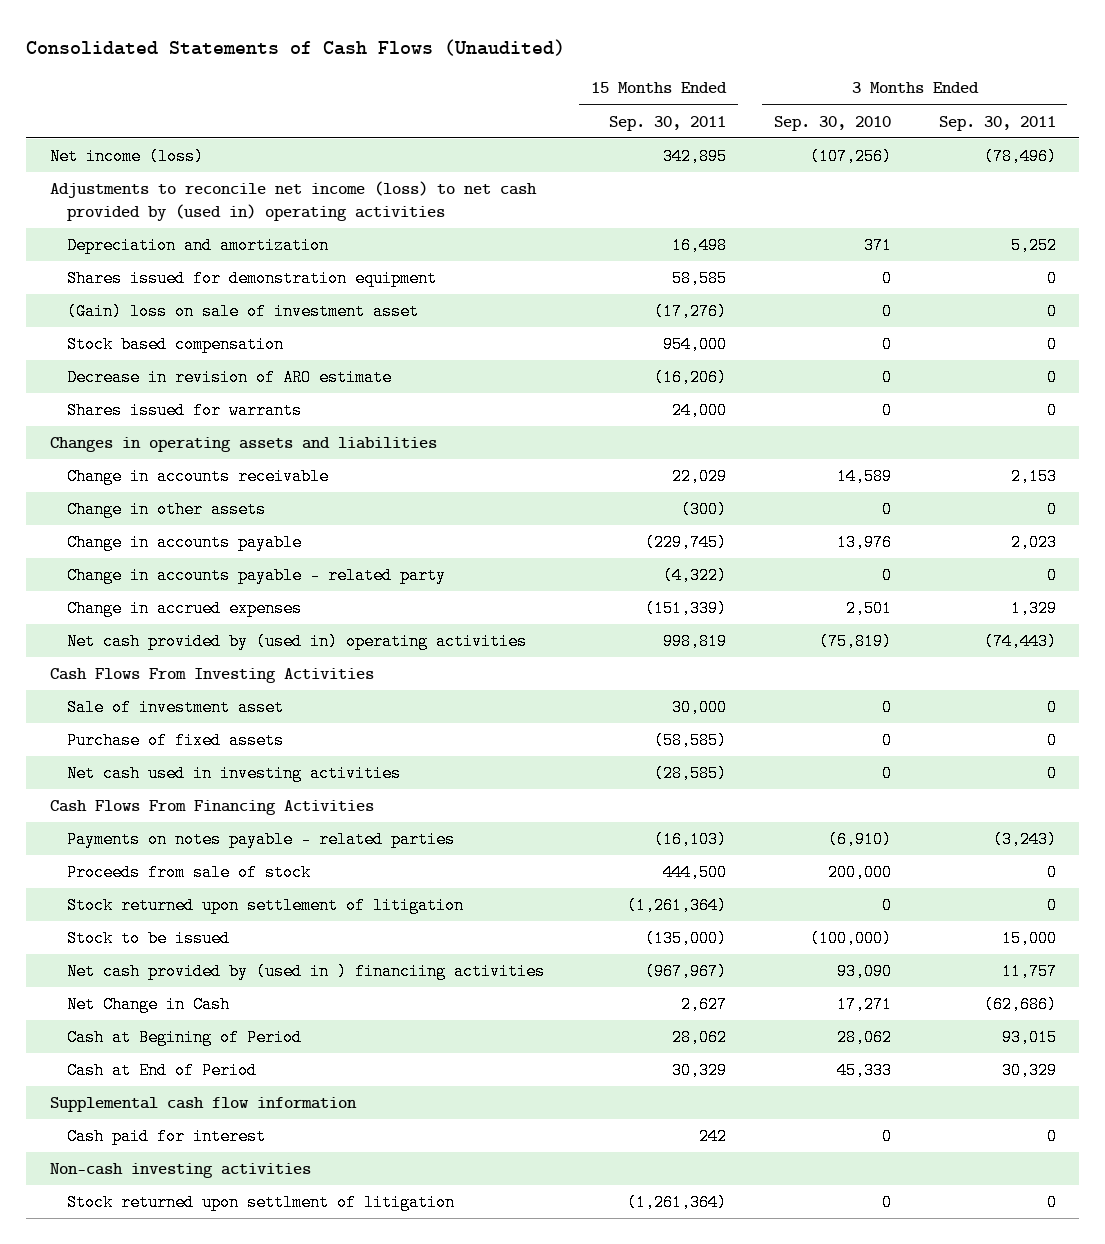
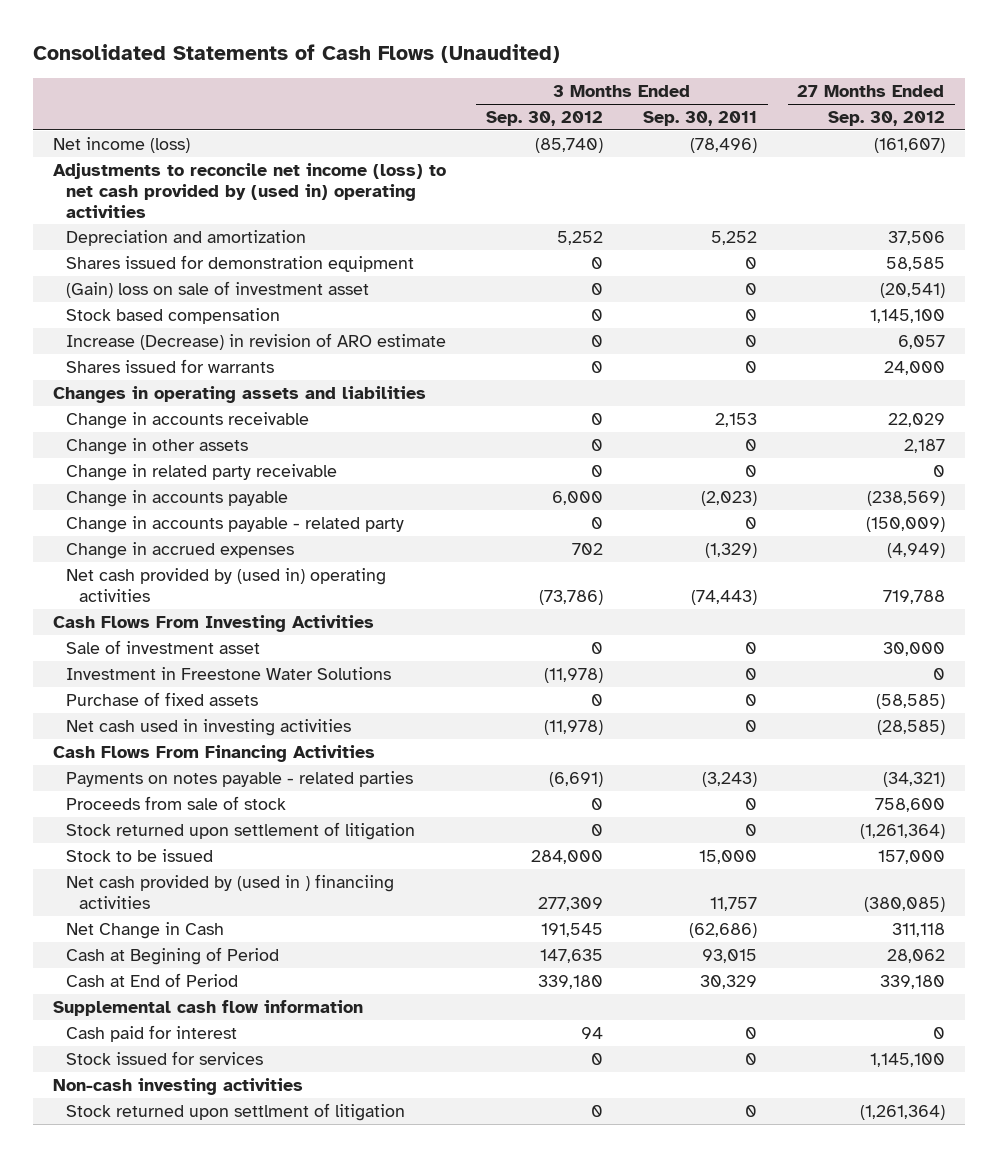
- | 15 Months Ended Sep. 30, 2011 | 3 Months Ended Sep. 30, 2010 | 3 Months Ended Sep. 30, 2011
+ | 3 Months Ended Sep. 30, 2012 | 3 Months Ended Sep. 30, 2011 | 27 Months Ended Sep. 30, 2012
- Decrease in revision of ARO estimate | (16,206) | 0 | 0
+ Increase (Decrease) in revision of ARO estimate | 0 | 0 | 6,057
- Change in accounts payable | (229,745) | 13,976 | 2,023
+ Change in related party receivable | 0 | 0 | 0
+ Change in accounts payable | 6,000 | (2,023) | (238,569)
- Change in accrued expenses | (151,339) | 2,501 | 1,329
+ Change in accrued expenses | 702 | (1,329) | (4,949)
+ Investment in Freestone Water Solutions | (11,978) | 0 | 0
+ Stock issued for services | 0 | 0 | 1,145,100

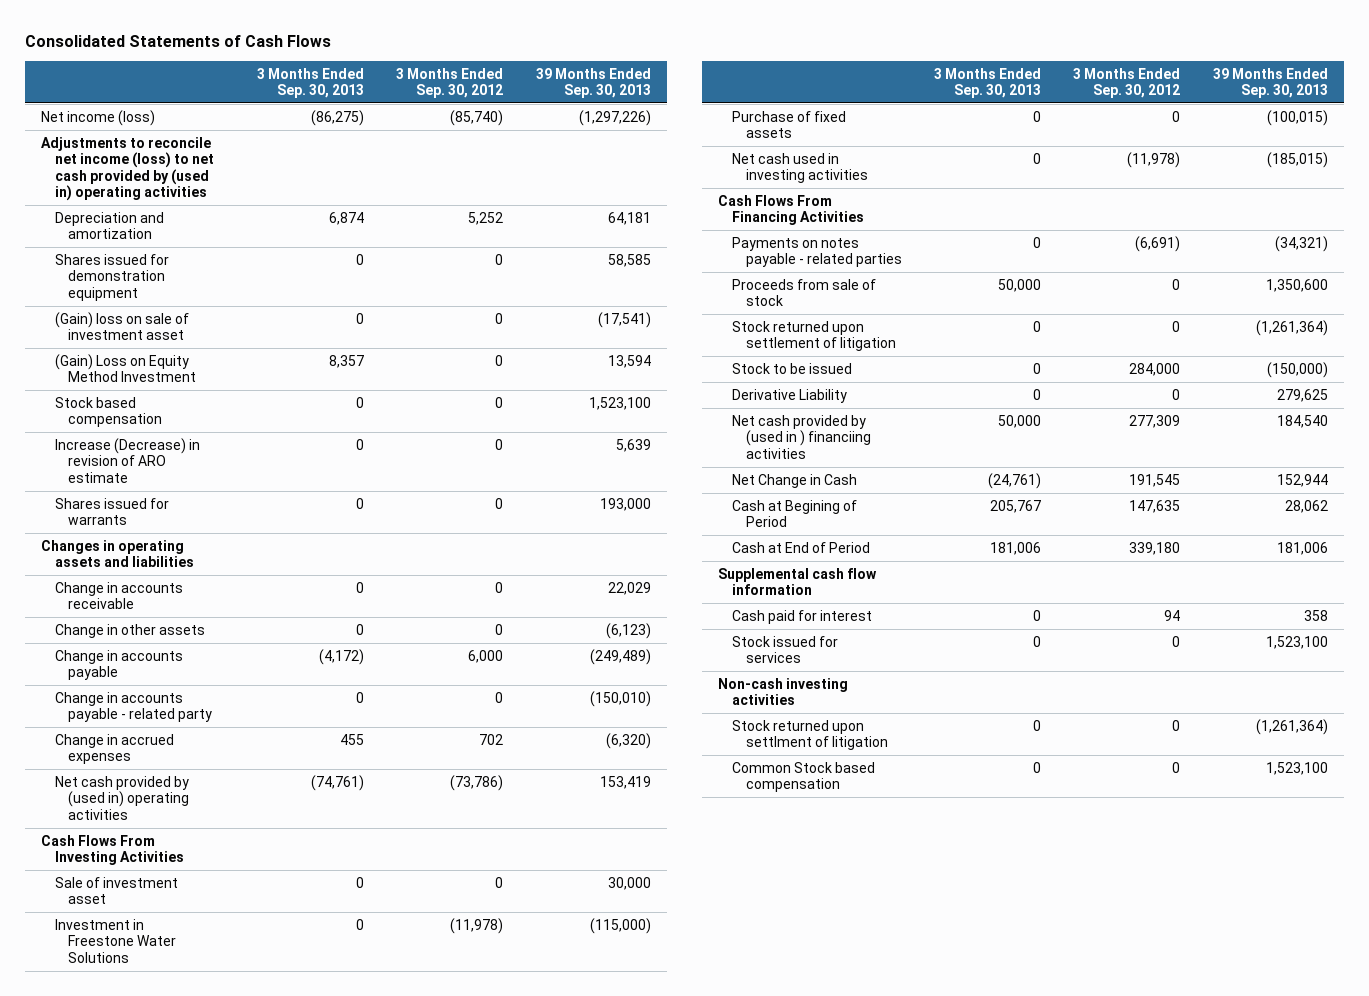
- Consolidated Statements of Cash Flows (Unaudited)
+ Consolidated Statements of Cash Flows
- | 3 Months Ended Sep. 30, 2012 | 3 Months Ended Sep. 30, 2011 | 27 Months Ended Sep. 30, 2012
+ | 3 Months Ended Sep. 30, 2013 | 3 Months Ended Sep. 30, 2012 | 39 Months Ended Sep. 30, 2013
+ (Gain) Loss on Equity Method Investment | 8,357 | 0 | 13,594
- Change in related party receivable | 0 | 0 | 0
+ Derivative Liability | 0 | 0 | 279,625
+ Common Stock based compensation | 0 | 0 | 1,523,100

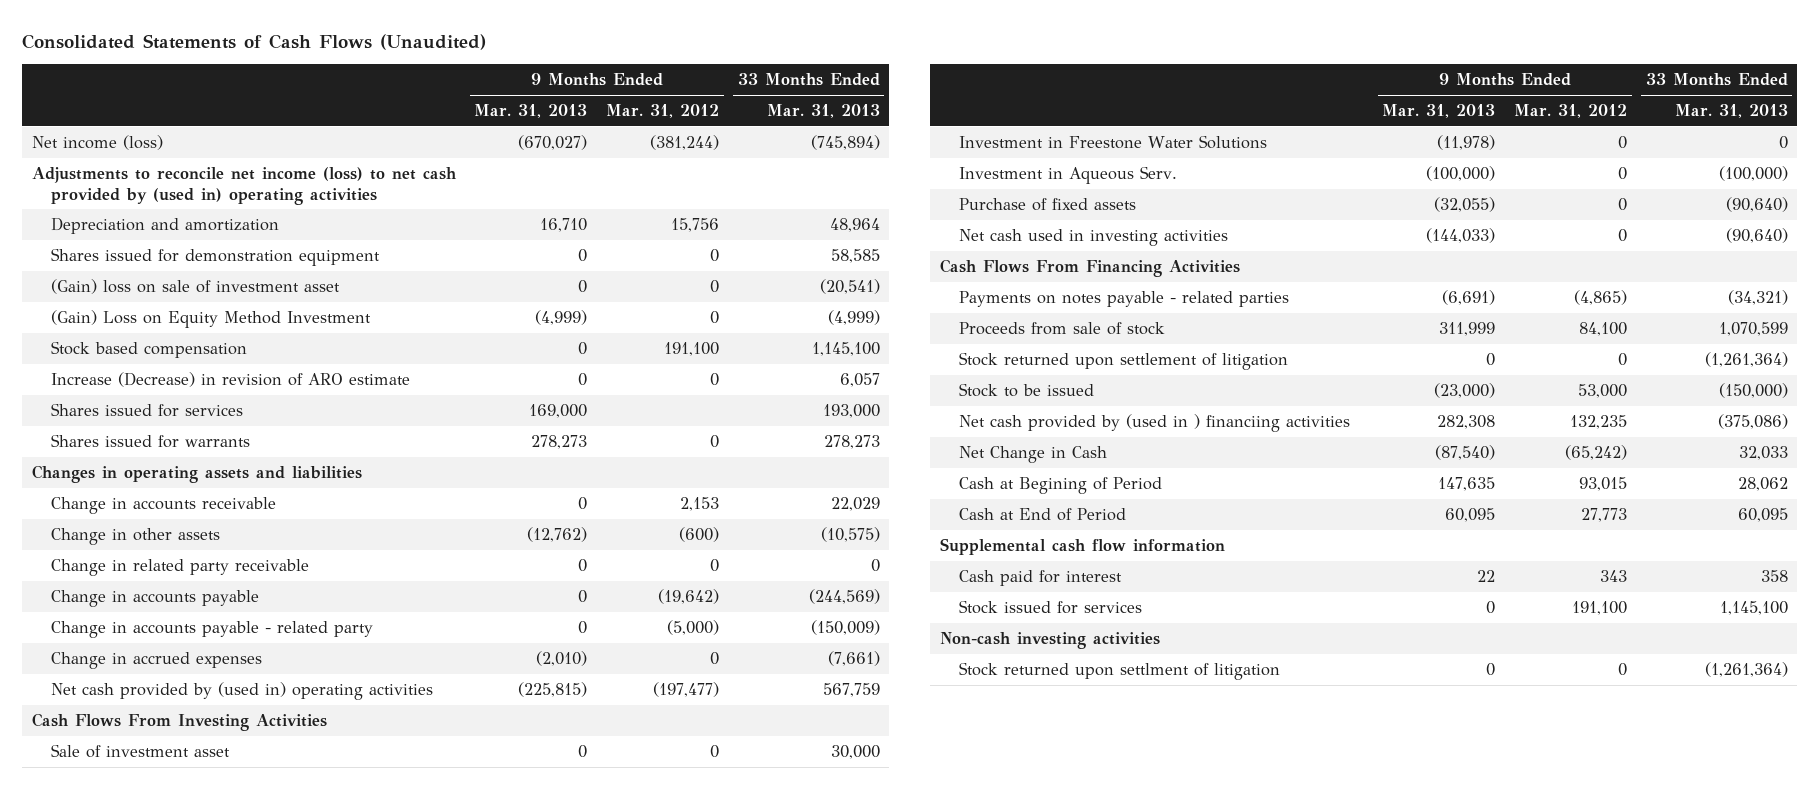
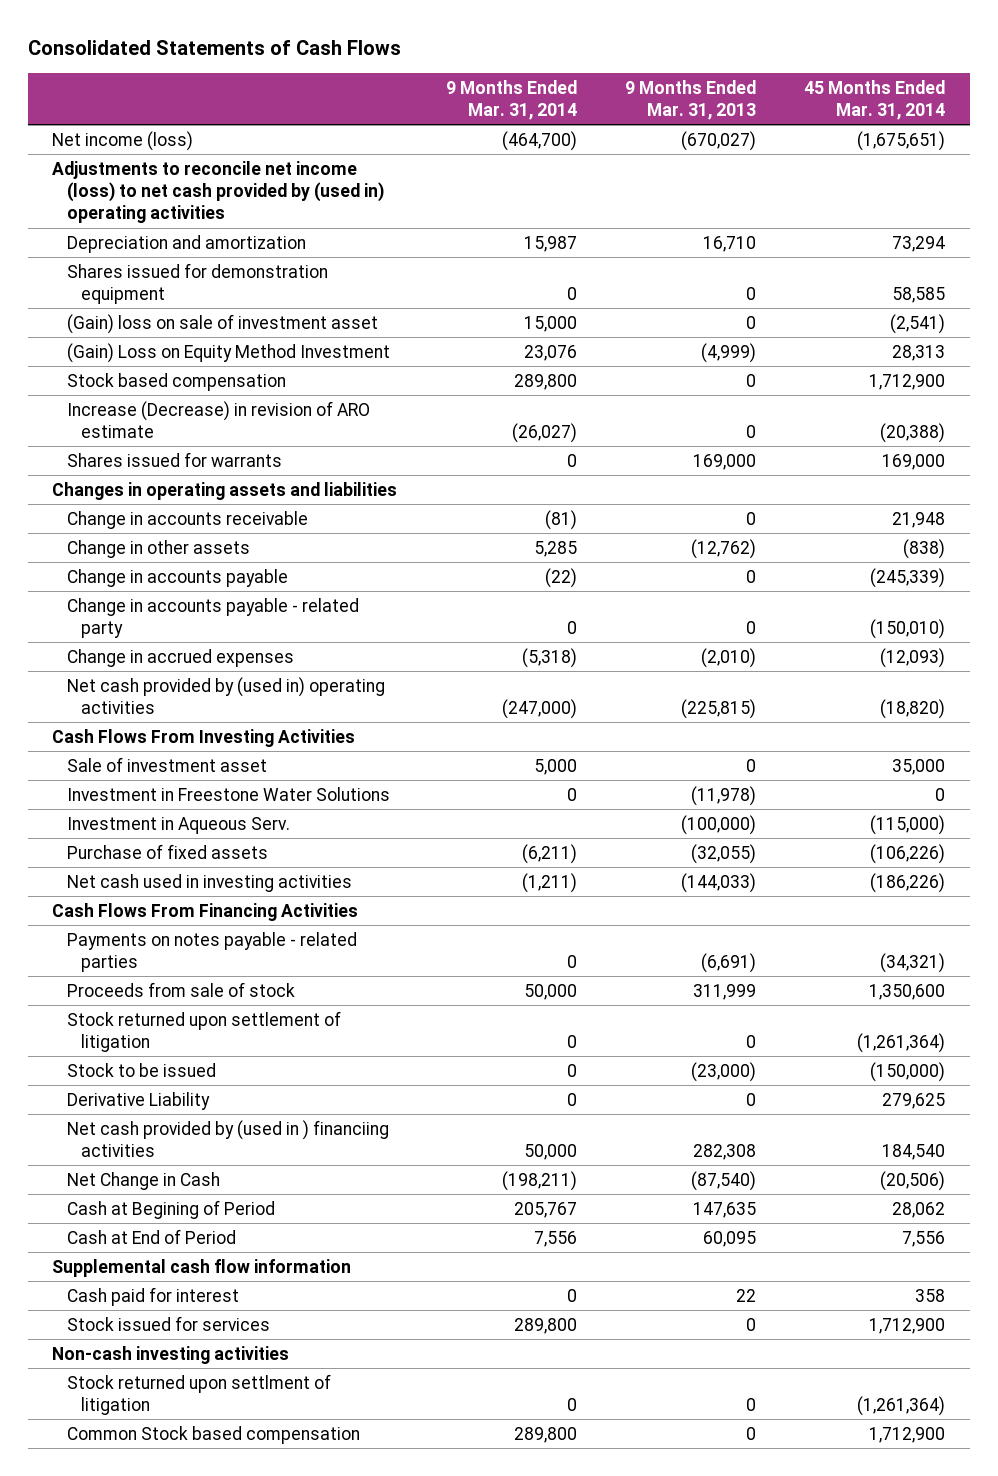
- Consolidated Statements of Cash Flows (Unaudited)
+ Consolidated Statements of Cash Flows
- | 9 Months Ended Mar. 31, 2013 | 9 Months Ended Mar. 31, 2012 | 33 Months Ended Mar. 31, 2013
+ | 9 Months Ended Mar. 31, 2014 | 9 Months Ended Mar. 31, 2013 | 45 Months Ended Mar. 31, 2014
- Shares issued for services | 169,000 | | 193,000
- Shares issued for warrants | 278,273 | 0 | 278,273
+ Shares issued for warrants | 0 | 169,000 | 169,000
- Change in related party receivable | 0 | 0 | 0
+ Derivative Liability | 0 | 0 | 279,625
+ Common Stock based compensation | 289,800 | 0 | 1,712,900

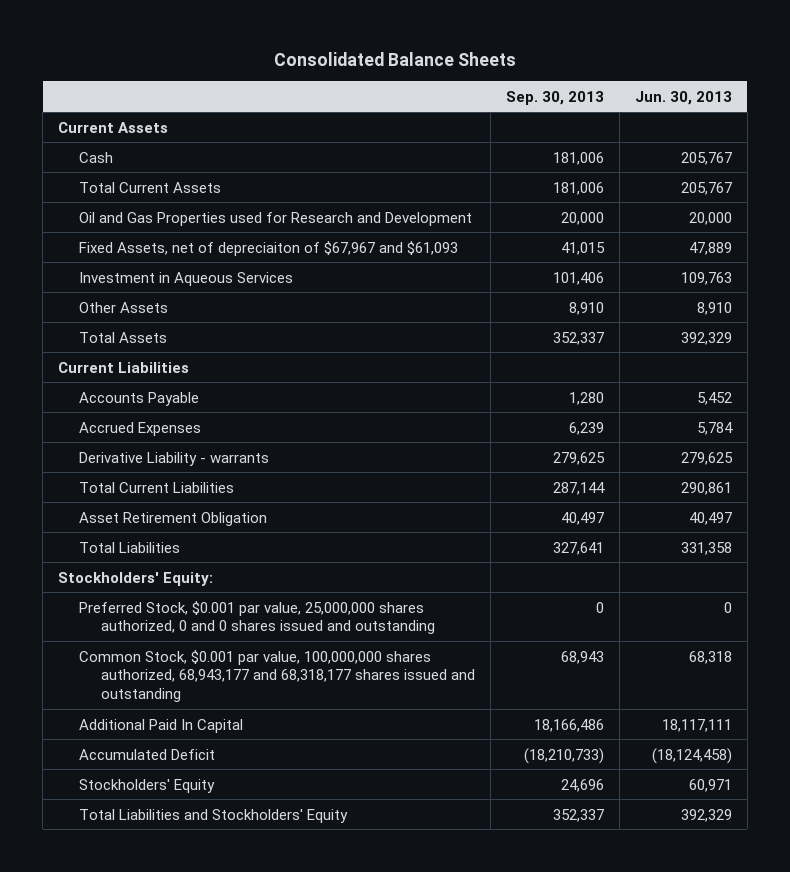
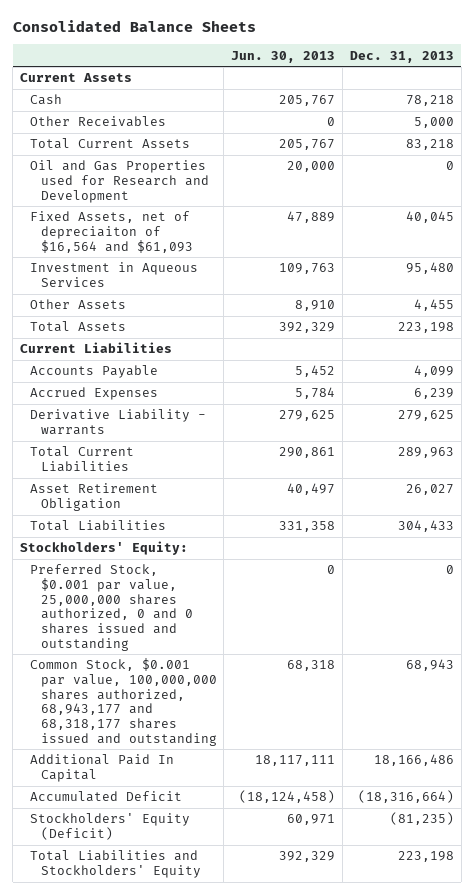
- | Sep. 30, 2013 | Jun. 30, 2013
+ | Jun. 30, 2013 | Dec. 31, 2013
+ Other Receivables | 0 | 5,000
- Fixed Assets, net of depreciaiton of $67,967 and $61,093 | 41,015 | 47,889
+ Fixed Assets, net of depreciaiton of $16,564 and $61,093 | 47,889 | 40,045
- Stockholders' Equity | 24,696 | 60,971
+ Stockholders' Equity (Deficit) | 60,971 | (81,235)

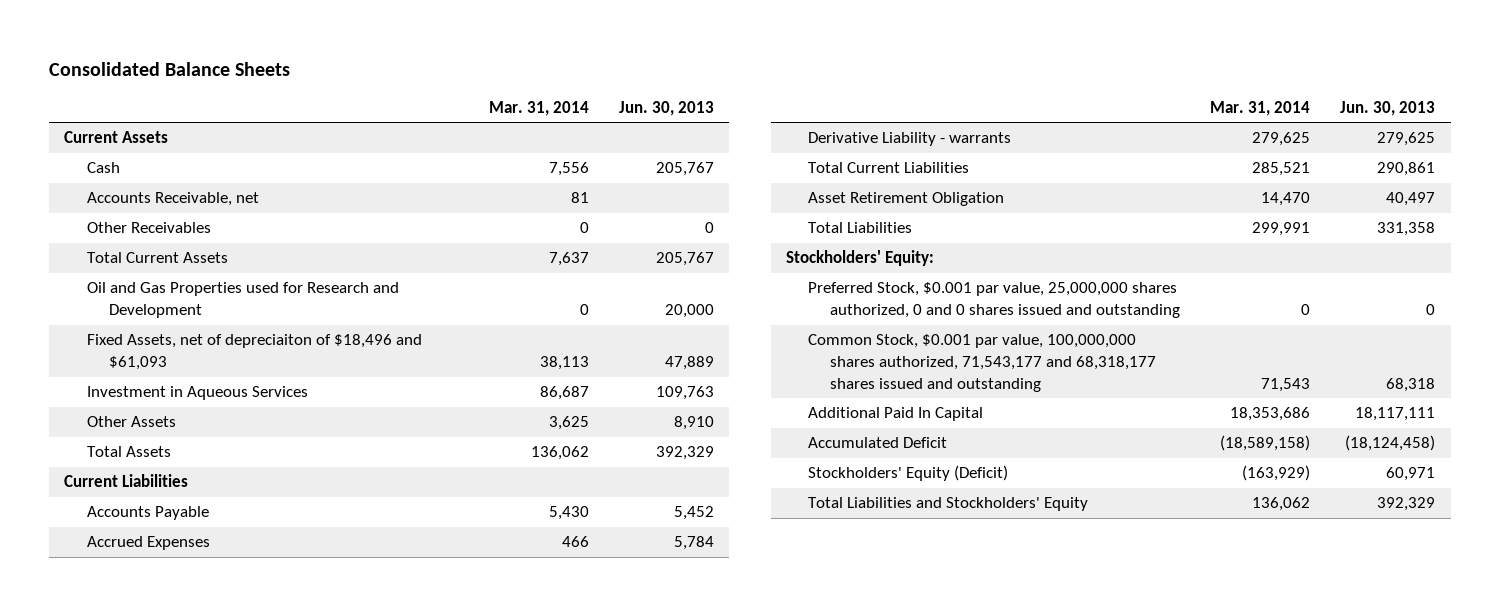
- | Jun. 30, 2013 | Dec. 31, 2013
+ | Mar. 31, 2014 | Jun. 30, 2013
+ Accounts Receivable, net | 81 |
- Fixed Assets, net of depreciaiton of $16,564 and $61,093 | 47,889 | 40,045
+ Fixed Assets, net of depreciaiton of $18,496 and $61,093 | 38,113 | 47,889
- Common Stock, $0.001 par value, 100,000,000 shares authorized, 68,943,177 and 68,318,177 shares issued and outstanding | 68,318 | 68,943
+ Common Stock, $0.001 par value, 100,000,000 shares authorized, 71,543,177 and 68,318,177 shares issued and outstanding | 71,543 | 68,318

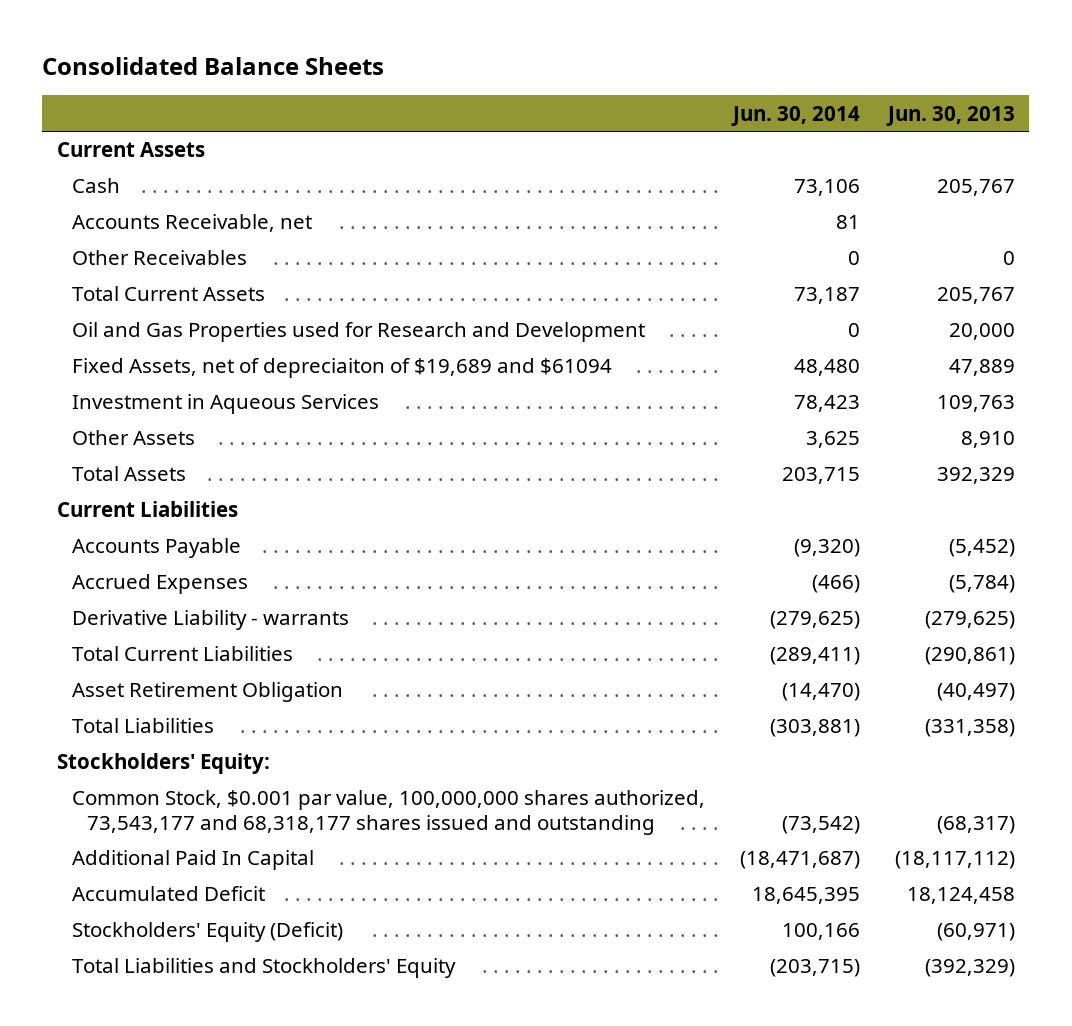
- | Mar. 31, 2014 | Jun. 30, 2013
+ | Jun. 30, 2014 | Jun. 30, 2013
- Fixed Assets, net of depreciaiton of $18,496 and $61,093 | 38,113 | 47,889
+ Fixed Assets, net of depreciaiton of $19,689 and $61094 | 48,480 | 47,889
- Accounts Payable | 5,430 | 5,452
- Accrued Expenses | 466 | 5,784
- Derivative Liability - warrants | 279,625 | 279,625
- Total Current Liabilities | 285,521 | 290,861
- Asset Retirement Obligation | 14,470 | 40,497
- Total Liabilities | 299,991 | 331,358
+ Accounts Payable | (9,320) | (5,452)
+ Accrued Expenses | (466) | (5,784)
+ Derivative Liability - warrants | (279,625) | (279,625)
+ Total Current Liabilities | (289,411) | (290,861)
+ Asset Retirement Obligation | (14,470) | (40,497)
+ Total Liabilities | (303,881) | (331,358)
- Preferred Stock, $0.001 par value, 25,000,000 shares authorized, 0 and 0 shares issued and outstanding | 0 | 0
- Common Stock, $0.001 par value, 100,000,000 shares authorized, 71,543,177 and 68,318,177 shares issued and outstanding | 71,543 | 68,318
- Additional Paid In Capital | 18,353,686 | 18,117,111
- Accumulated Deficit | (18,589,158) | (18,124,458)
- Stockholders' Equity (Deficit) | (163,929) | 60,971
- Total Liabilities and Stockholders' Equity | 136,062 | 392,329
+ Common Stock, $0.001 par value, 100,000,000 shares authorized, 73,543,177 and 68,318,177 shares issued and outstanding | (73,542) | (68,317)
+ Additional Paid In Capital | (18,471,687) | (18,117,112)
+ Accumulated Deficit | 18,645,395 | 18,124,458
+ Stockholders' Equity (Deficit) | 100,166 | (60,971)
+ Total Liabilities and Stockholders' Equity | (203,715) | (392,329)

